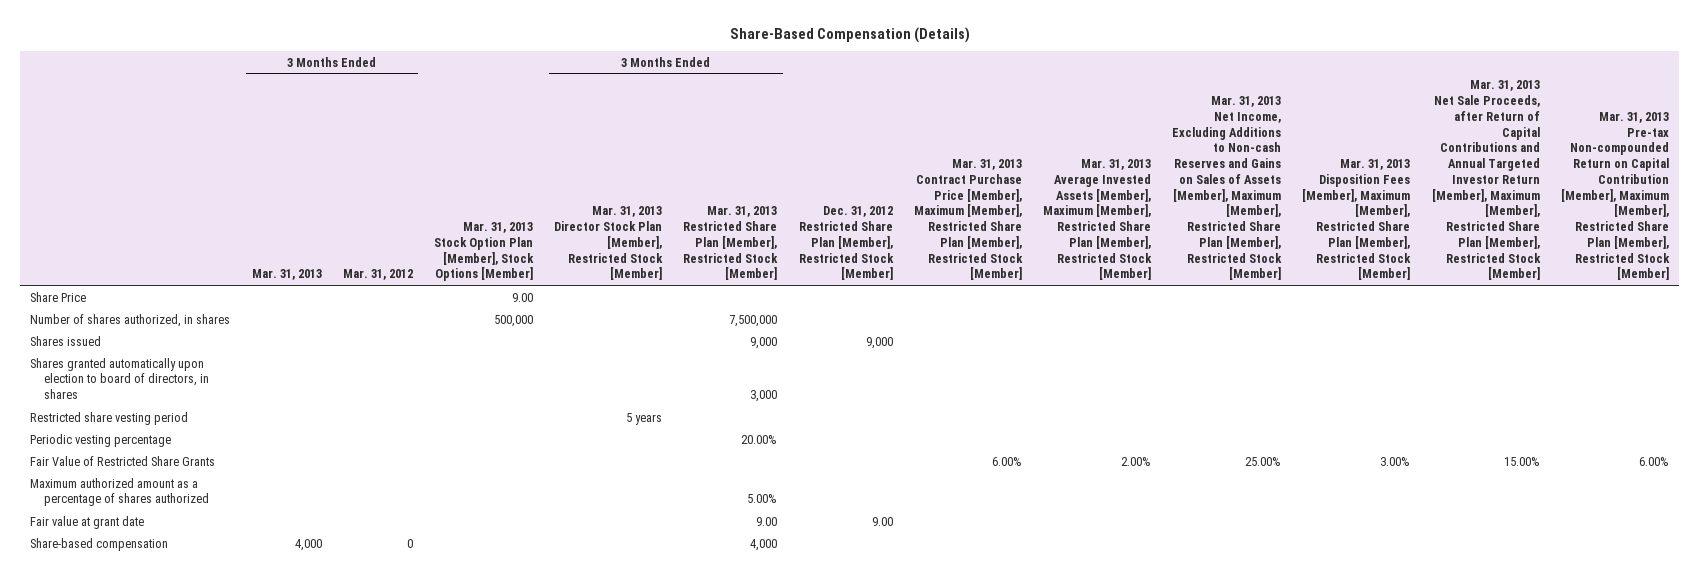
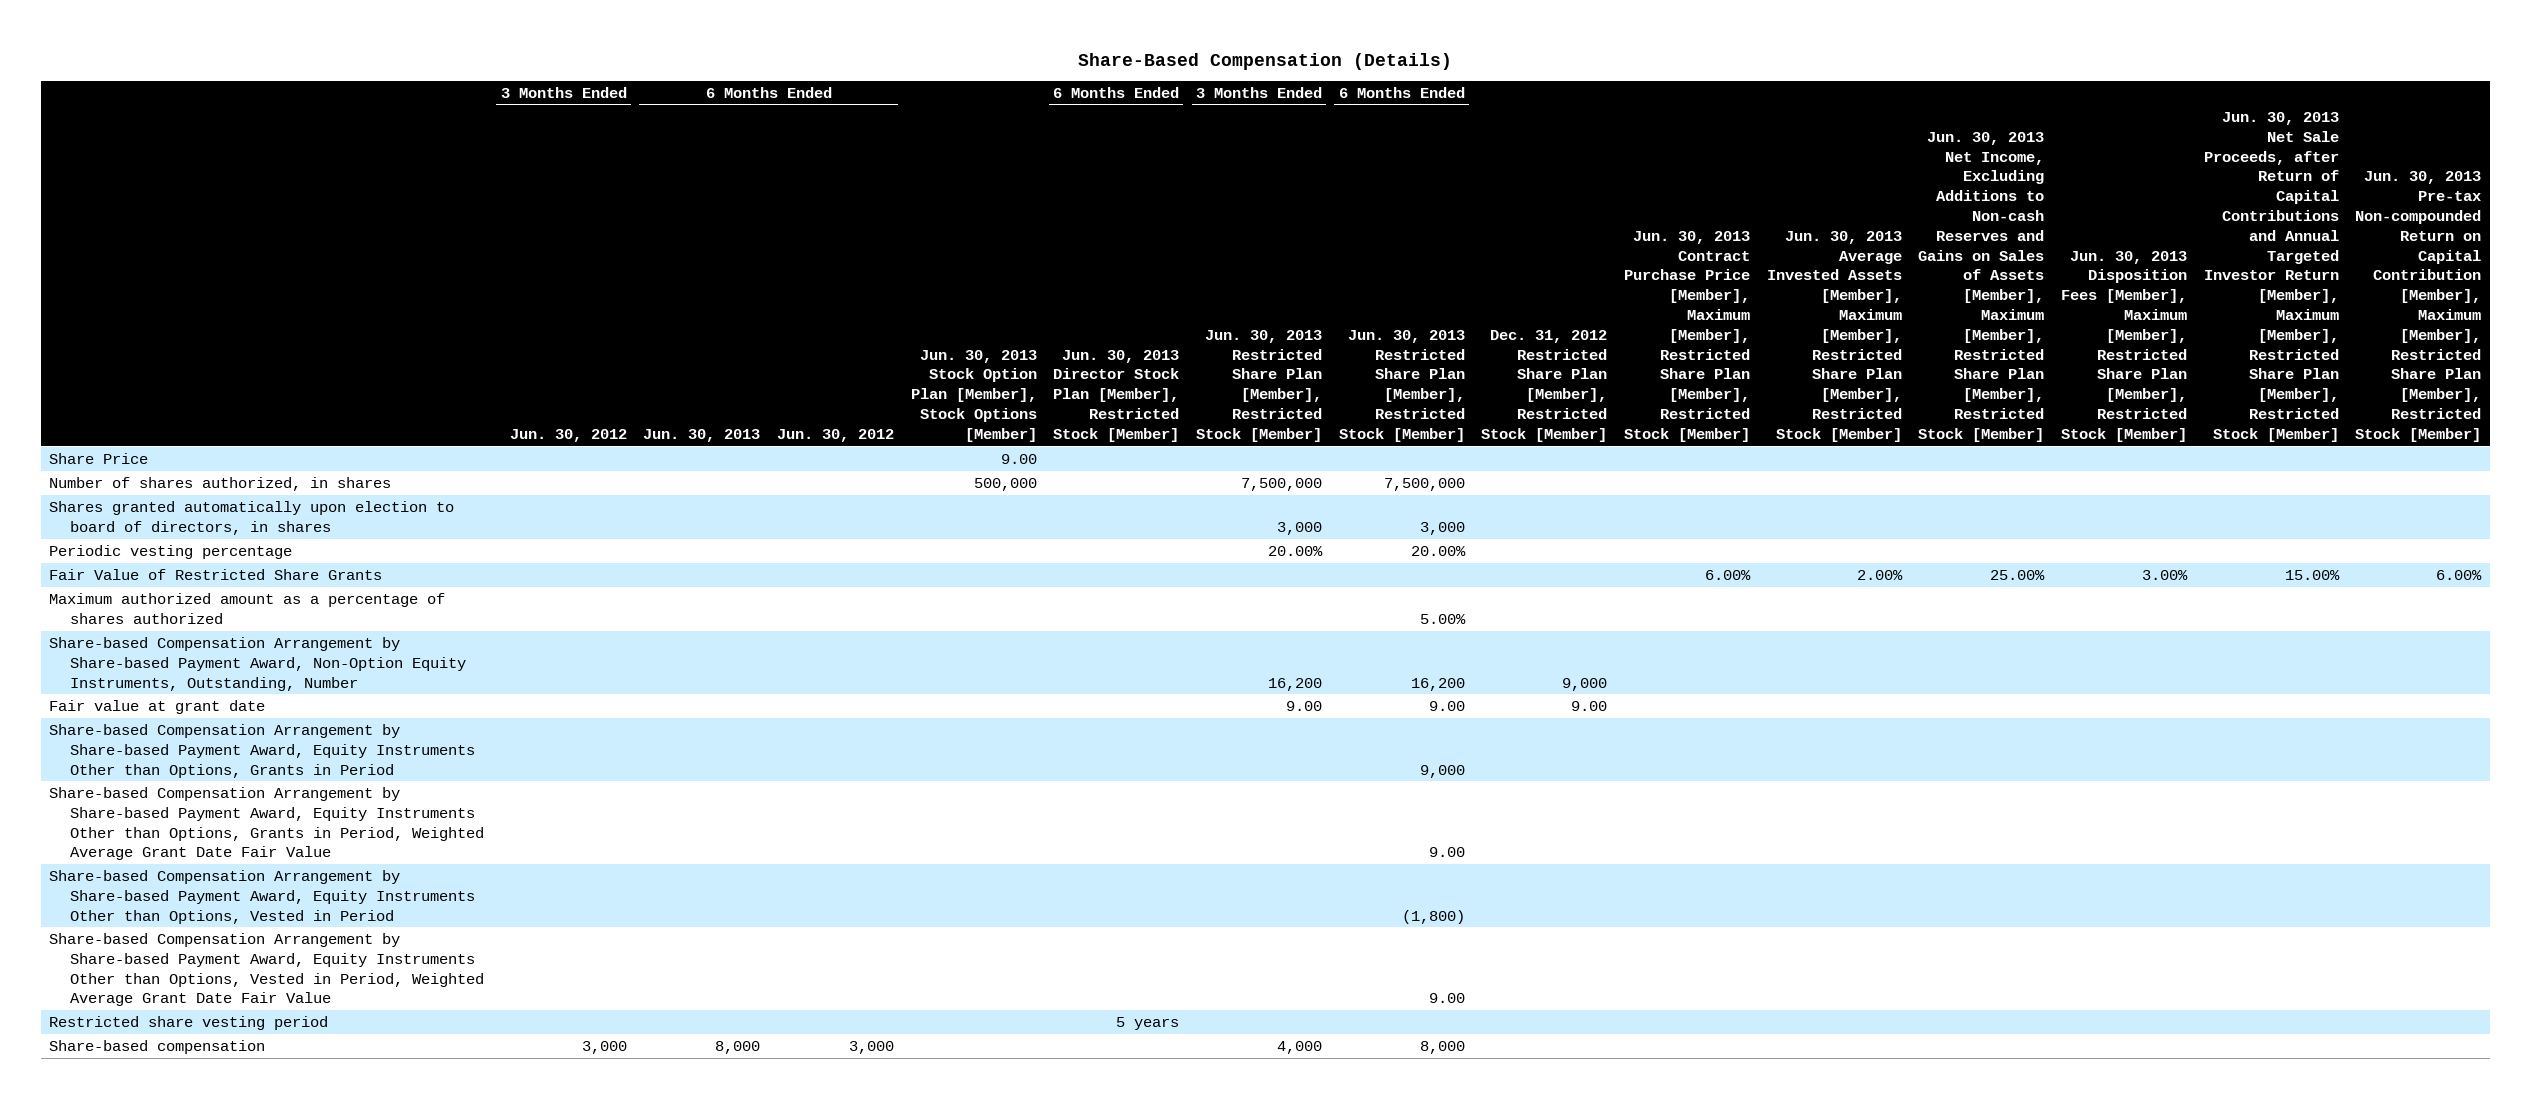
- | 3 Months Ended Mar. 31, 2013 | 3 Months Ended Mar. 31, 2012 | Mar. 31, 2013 Stock Option Plan [Member], Stock Options [Member] | 3 Months Ended Mar. 31, 2013 Director Stock Plan [Member], Restricted Stock [Member] | 3 Months Ended Mar. 31, 2013 Restricted Share Plan [Member], Restricted Stock [Member] | Dec. 31, 2012 Restricted Share Plan [Member], Restricted Stock [Member] | Mar. 31, 2013 Contract Purchase Price [Member], Maximum [Member], Restricted Share Plan [Member], Restricted Stock [Member] | Mar. 31, 2013 Average Invested Assets [Member], Maximum [Member], Restricted Share Plan [Member], Restricted Stock [Member] | Mar. 31, 2013 Net Income, Excluding Additions to Non-cash Reserves and Gains on Sales of Assets [Member], Maximum [Member], Restricted Share Plan [Member], Restricted Stock [Member] | Mar. 31, 2013 Disposition Fees [Member], Maximum [Member], Restricted Share Plan [Member], Restricted Stock [Member] | Mar. 31, 2013 Net Sale Proceeds, after Return of Capital Contributions and Annual Targeted Investor Return [Member], Maximum [Member], Restricted Share Plan [Member], Restricted Stock [Member] | Mar. 31, 2013 Pre-tax Non-compounded Return on Capital Contribution [Member], Maximum [Member], Restricted Share Plan [Member], Restricted Stock [Member]
+ | 3 Months Ended Jun. 30, 2012 | 6 Months Ended Jun. 30, 2013 | 6 Months Ended Jun. 30, 2012 | Jun. 30, 2013 Stock Option Plan [Member], Stock Options [Member] | 6 Months Ended Jun. 30, 2013 Director Stock Plan [Member], Restricted Stock [Member] | 3 Months Ended Jun. 30, 2013 Restricted Share Plan [Member], Restricted Stock [Member] | 6 Months Ended Jun. 30, 2013 Restricted Share Plan [Member], Restricted Stock [Member] | Dec. 31, 2012 Restricted Share Plan [Member], Restricted Stock [Member] | Jun. 30, 2013 Contract Purchase Price [Member], Maximum [Member], Restricted Share Plan [Member], Restricted Stock [Member] | Jun. 30, 2013 Average Invested Assets [Member], Maximum [Member], Restricted Share Plan [Member], Restricted Stock [Member] | Jun. 30, 2013 Net Income, Excluding Additions to Non-cash Reserves and Gains on Sales of Assets [Member], Maximum [Member], Restricted Share Plan [Member], Restricted Stock [Member] | Jun. 30, 2013 Disposition Fees [Member], Maximum [Member], Restricted Share Plan [Member], Restricted Stock [Member] | Jun. 30, 2013 Net Sale Proceeds, after Return of Capital Contributions and Annual Targeted Investor Return [Member], Maximum [Member], Restricted Share Plan [Member], Restricted Stock [Member] | Jun. 30, 2013 Pre-tax Non-compounded Return on Capital Contribution [Member], Maximum [Member], Restricted Share Plan [Member], Restricted Stock [Member]
- Shares issued | | | | | 9,000 | 9,000 | | | | | |
+ Share-based Compensation Arrangement by Share-based Payment Award, Non-Option Equity Instruments, Outstanding, Number | | | | | | 16,200 | 16,200 | 9,000 | | | | | |
+ Share-based Compensation Arrangement by Share-based Payment Award, Equity Instruments Other than Options, Grants in Period | | | | | | | 9,000 | | | | | | |
+ Share-based Compensation Arrangement by Share-based Payment Award, Equity Instruments Other than Options, Grants in Period, Weighted Average Grant Date Fair Value | | | | | | | 9.00 | | | | | | |
+ Share-based Compensation Arrangement by Share-based Payment Award, Equity Instruments Other than Options, Vested in Period | | | | | | | (1,800) | | | | | | |
+ Share-based Compensation Arrangement by Share-based Payment Award, Equity Instruments Other than Options, Vested in Period, Weighted Average Grant Date Fair Value | | | | | | | 9.00 | | | | | | |
moved down: Restricted share vesting period | | | | | 5 years | | | | | | | | |

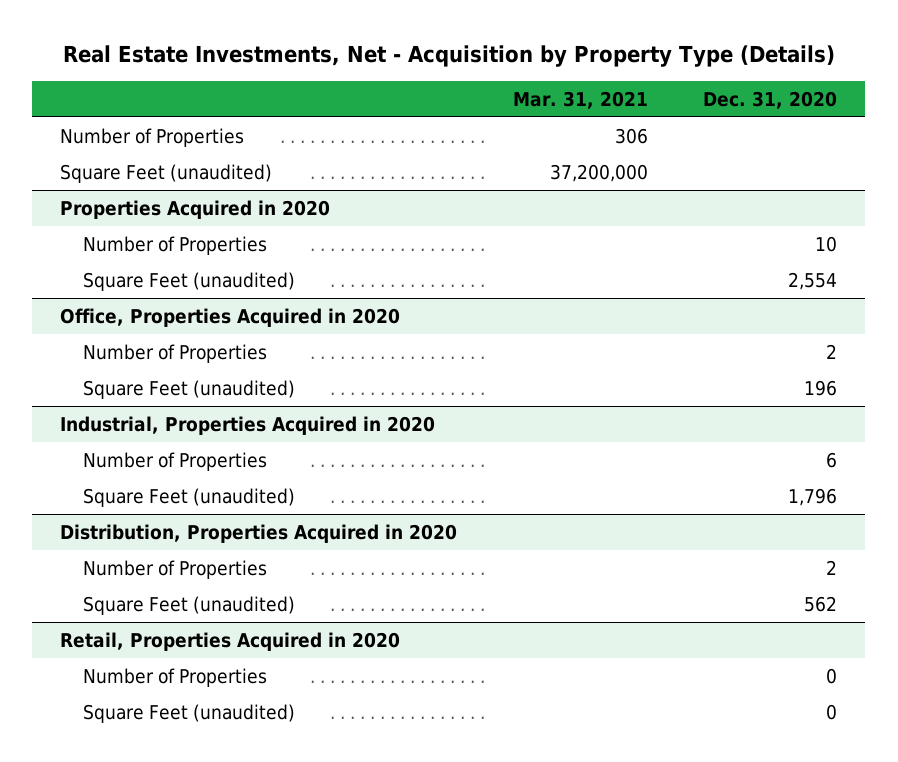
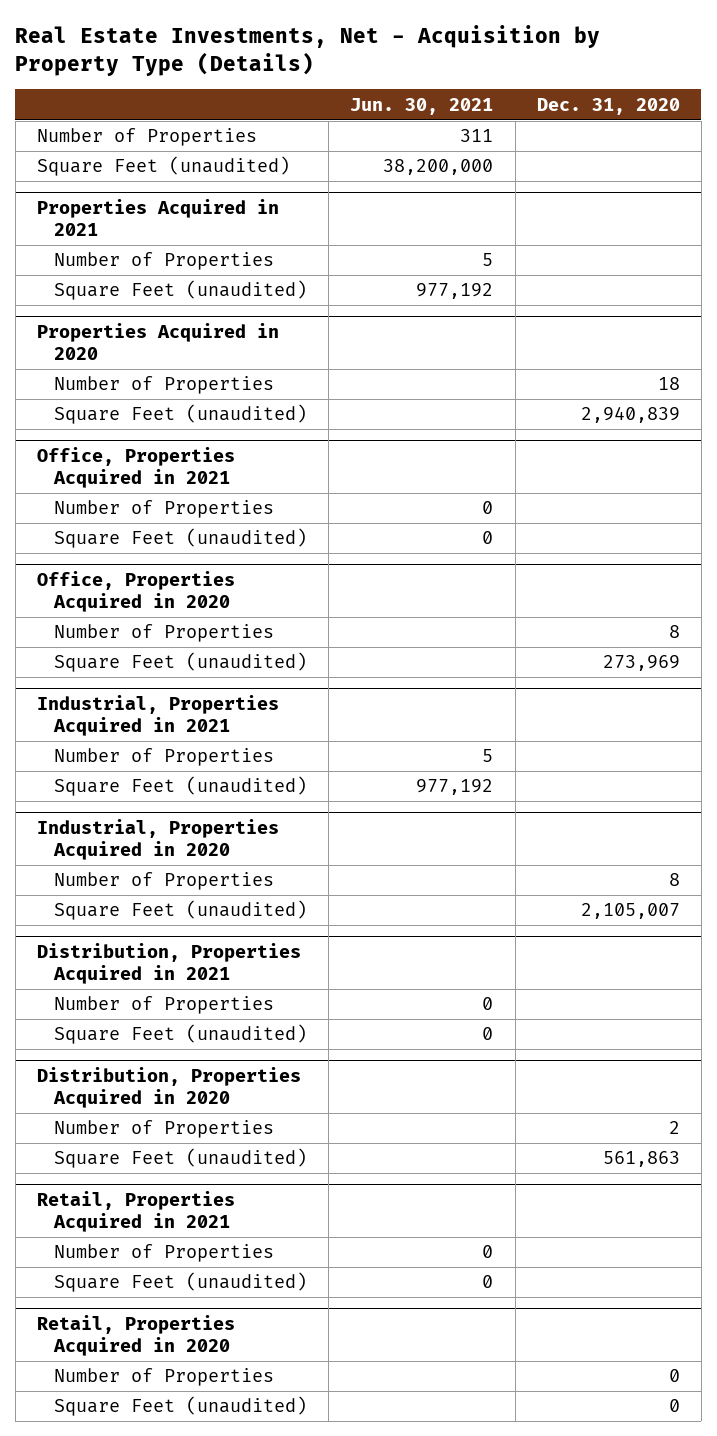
- | Mar. 31, 2021 | Dec. 31, 2020
+ | Jun. 30, 2021 | Dec. 31, 2020
+ Properties Acquired in 2021
+ Number of Properties | 5 |
+ Square Feet (unaudited) | 977,192 |
@ Properties Acquired in 2020
- Number of Properties | | 10
- Square Feet (unaudited) | | 2,554
+ Number of Properties | | 18
+ Square Feet (unaudited) | | 2,940,839
+ Office, Properties Acquired in 2021
+ Number of Properties | 0 |
+ Square Feet (unaudited) | 0 |
@ Office, Properties Acquired in 2020
- Number of Properties | | 2
- Square Feet (unaudited) | | 196
+ Number of Properties | | 8
+ Square Feet (unaudited) | | 273,969
+ Industrial, Properties Acquired in 2021
+ Number of Properties | 5 |
+ Square Feet (unaudited) | 977,192 |
@ Industrial, Properties Acquired in 2020
- Number of Properties | | 6
- Square Feet (unaudited) | | 1,796
+ Number of Properties | | 8
+ Square Feet (unaudited) | | 2,105,007
+ Distribution, Properties Acquired in 2021
+ Number of Properties | 0 |
+ Square Feet (unaudited) | 0 |
@ Distribution, Properties Acquired in 2020
- Square Feet (unaudited) | | 562
+ Square Feet (unaudited) | | 561,863
+ Retail, Properties Acquired in 2021
+ Number of Properties | 0 |
+ Square Feet (unaudited) | 0 |

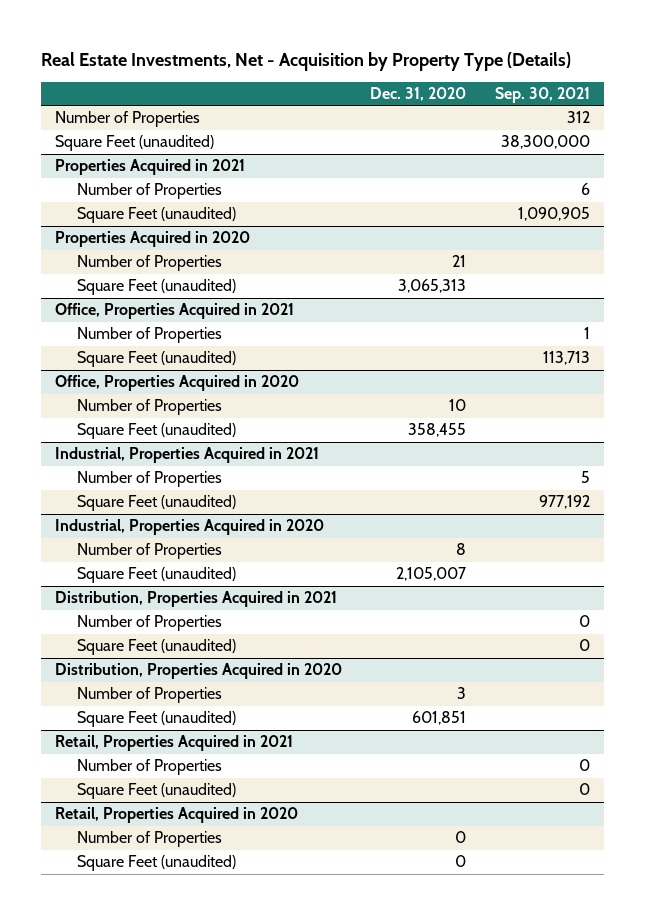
- | Jun. 30, 2021 | Dec. 31, 2020
+ | Dec. 31, 2020 | Sep. 30, 2021
@ Properties Acquired in 2020
- Number of Properties | | 18
- Square Feet (unaudited) | | 2,940,839
+ Number of Properties | 21 |
+ Square Feet (unaudited) | 3,065,313 |
@ Office, Properties Acquired in 2020
- Number of Properties | | 8
- Square Feet (unaudited) | | 273,969
+ Number of Properties | 10 |
+ Square Feet (unaudited) | 358,455 |
@ Distribution, Properties Acquired in 2020
- Number of Properties | | 2
- Square Feet (unaudited) | | 561,863
+ Number of Properties | 3 |
+ Square Feet (unaudited) | 601,851 |

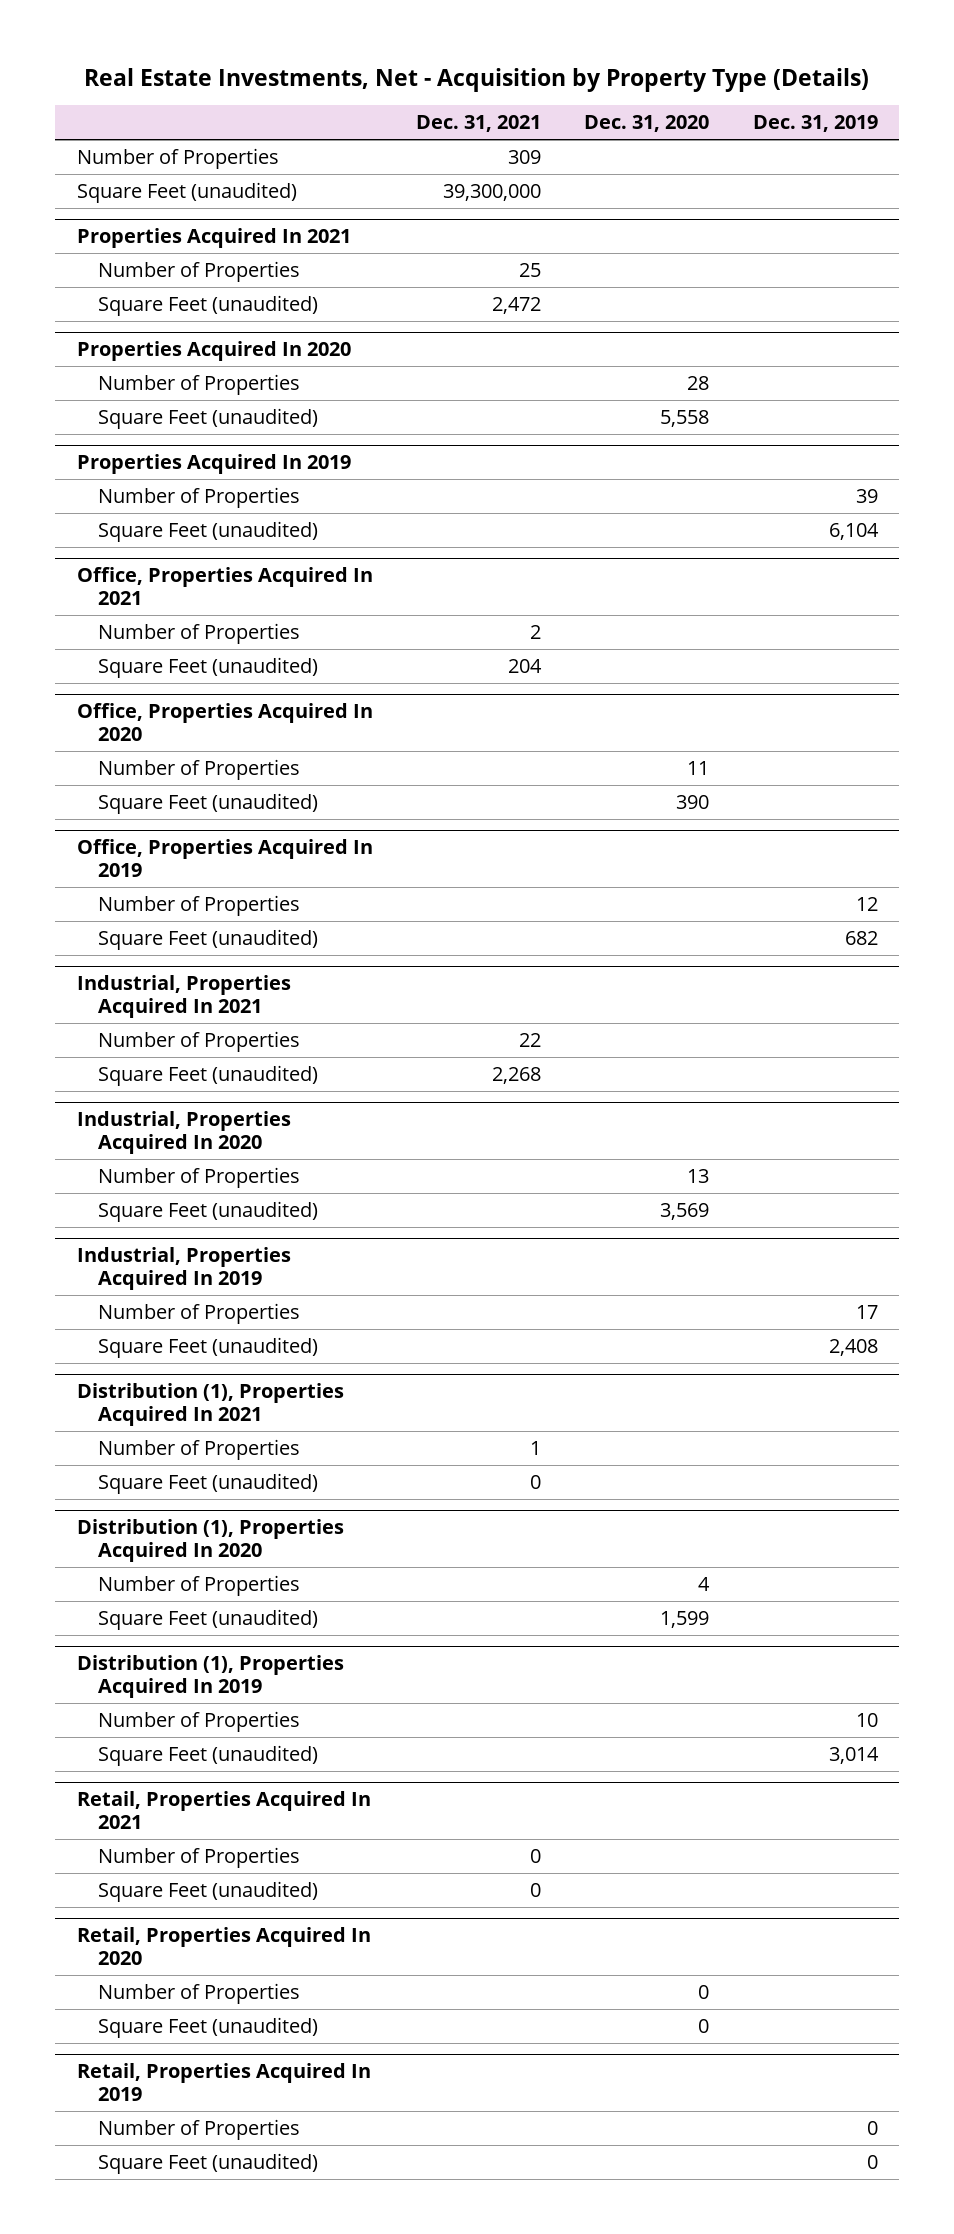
- | Dec. 31, 2020 | Sep. 30, 2021
+ | Dec. 31, 2021 | Dec. 31, 2020 | Dec. 31, 2019
- Properties Acquired in 2021
+ Properties Acquired In 2021
- Properties Acquired in 2020
- Number of Properties | 21 |
- Square Feet (unaudited) | 3,065,313 |
- Office, Properties Acquired in 2021
+ Properties Acquired In 2020
+ Number of Properties | | 28 |
+ Square Feet (unaudited) | | 5,558 |
+ Properties Acquired In 2019
+ Number of Properties | | | 39
+ Square Feet (unaudited) | | | 6,104
+ Office, Properties Acquired In 2021
- Office, Properties Acquired in 2020
- Number of Properties | 10 |
- Square Feet (unaudited) | 358,455 |
- Industrial, Properties Acquired in 2021
+ Office, Properties Acquired In 2020
+ Number of Properties | | 11 |
+ Square Feet (unaudited) | | 390 |
+ Office, Properties Acquired In 2019
+ Number of Properties | | | 12
+ Square Feet (unaudited) | | | 682
+ Industrial, Properties Acquired In 2021
- Industrial, Properties Acquired in 2020
- Number of Properties | 8 |
- Square Feet (unaudited) | 2,105,007 |
- Distribution, Properties Acquired in 2021
+ Industrial, Properties Acquired In 2020
+ Number of Properties | | 13 |
+ Square Feet (unaudited) | | 3,569 |
+ Industrial, Properties Acquired In 2019
+ Number of Properties | | | 17
+ Square Feet (unaudited) | | | 2,408
+ Distribution (1), Properties Acquired In 2021
- Distribution, Properties Acquired in 2020
- Number of Properties | 3 |
- Square Feet (unaudited) | 601,851 |
- Retail, Properties Acquired in 2021
+ Distribution (1), Properties Acquired In 2020
+ Number of Properties | | 4 |
+ Square Feet (unaudited) | | 1,599 |
+ Distribution (1), Properties Acquired In 2019
+ Number of Properties | | | 10
+ Square Feet (unaudited) | | | 3,014
+ Retail, Properties Acquired In 2021
- Retail, Properties Acquired in 2020
+ Retail, Properties Acquired In 2020
+ Retail, Properties Acquired In 2019
+ Number of Properties | | | 0
+ Square Feet (unaudited) | | | 0

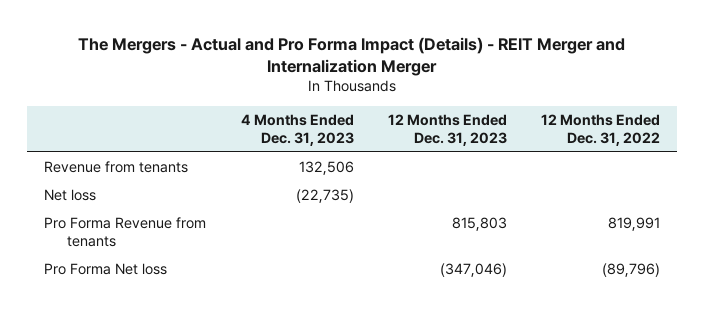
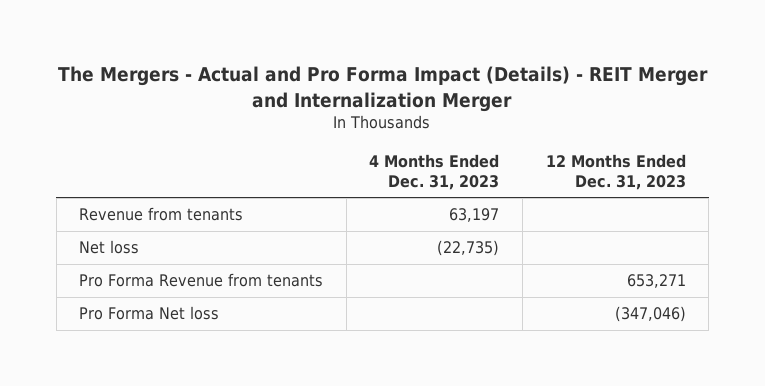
- | 4 Months Ended Dec. 31, 2023 | 12 Months Ended Dec. 31, 2023 | 12 Months Ended Dec. 31, 2022
+ | 4 Months Ended Dec. 31, 2023 | 12 Months Ended Dec. 31, 2023
- Revenue from tenants | 132,506 | |
+ Revenue from tenants | 63,197 |
- Pro Forma Revenue from tenants | | 815,803 | 819,991
+ Pro Forma Revenue from tenants | | 653,271

